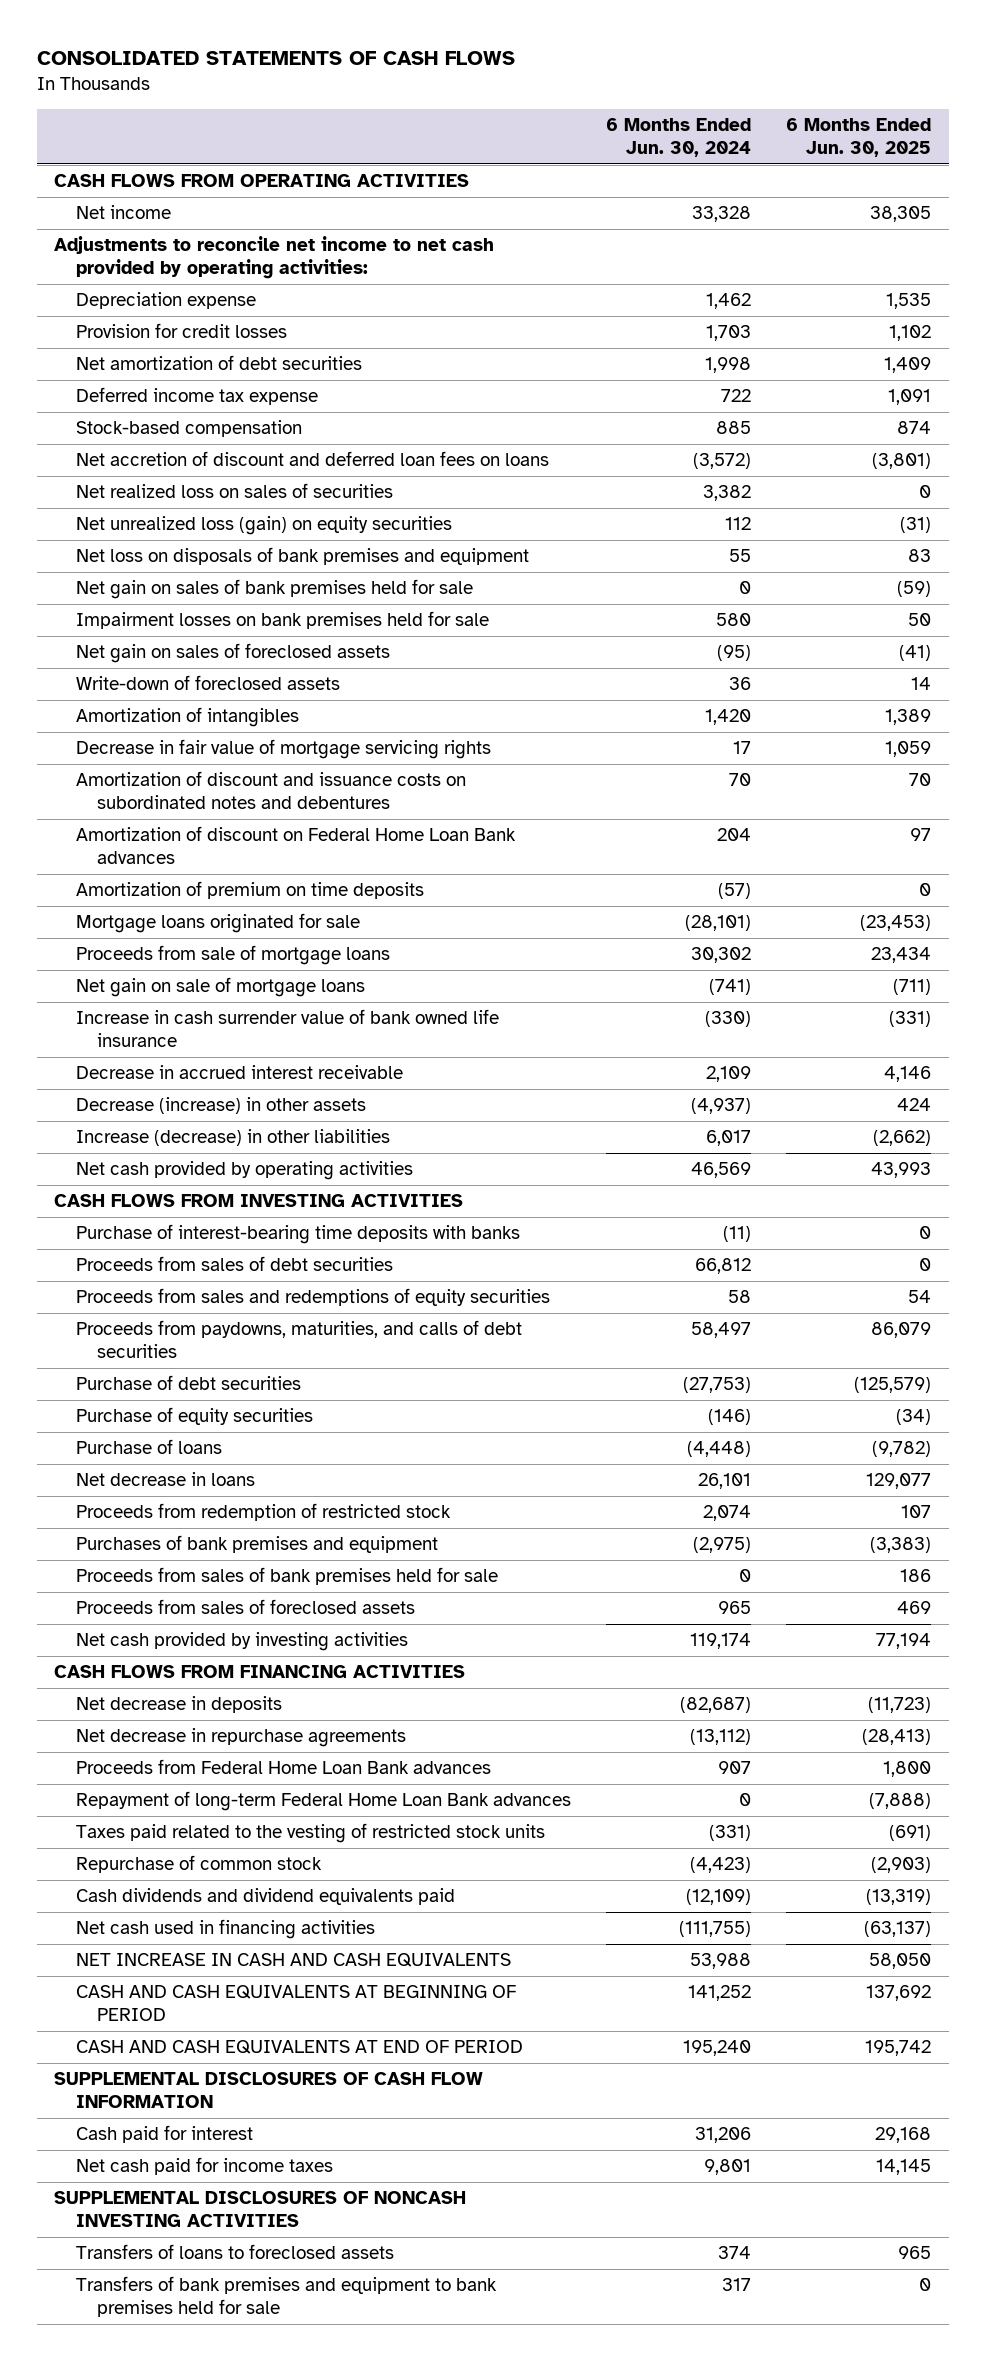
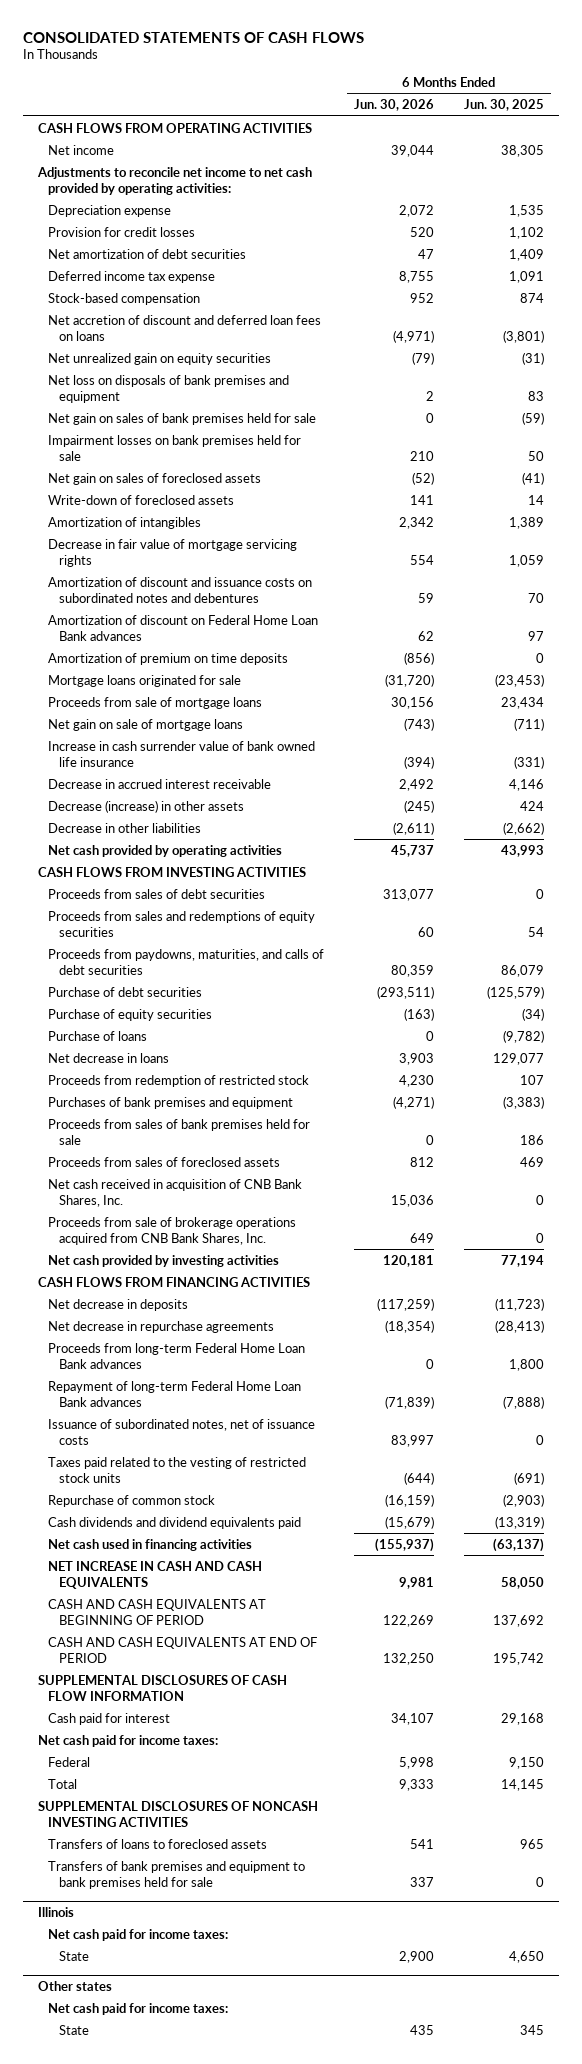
- | 6 Months Ended Jun. 30, 2024 | 6 Months Ended Jun. 30, 2025
+ | 6 Months Ended Jun. 30, 2026 | 6 Months Ended Jun. 30, 2025
- Net realized loss on sales of securities | 3,382 | 0
- Net unrealized loss (gain) on equity securities | 112 | (31)
+ Net unrealized gain on equity securities | (79) | (31)
- Increase (decrease) in other liabilities | 6,017 | (2,662)
+ Decrease in other liabilities | (2,611) | (2,662)
- Purchase of interest-bearing time deposits with banks | (11) | 0
+ Net cash received in acquisition of CNB Bank Shares, Inc. | 15,036 | 0
+ Proceeds from sale of brokerage operations acquired from CNB Bank Shares, Inc. | 649 | 0
- Proceeds from Federal Home Loan Bank advances | 907 | 1,800
+ Proceeds from long-term Federal Home Loan Bank advances | 0 | 1,800
+ Issuance of subordinated notes, net of issuance costs | 83,997 | 0
- Net cash paid for income taxes | 9,801 | 14,145
+ Net cash paid for income taxes:
+ Federal | 5,998 | 9,150
+ Total | 9,333 | 14,145
+ Illinois
+ Net cash paid for income taxes:
+ State | 2,900 | 4,650
+ Other states
+ Net cash paid for income taxes:
+ State | 435 | 345

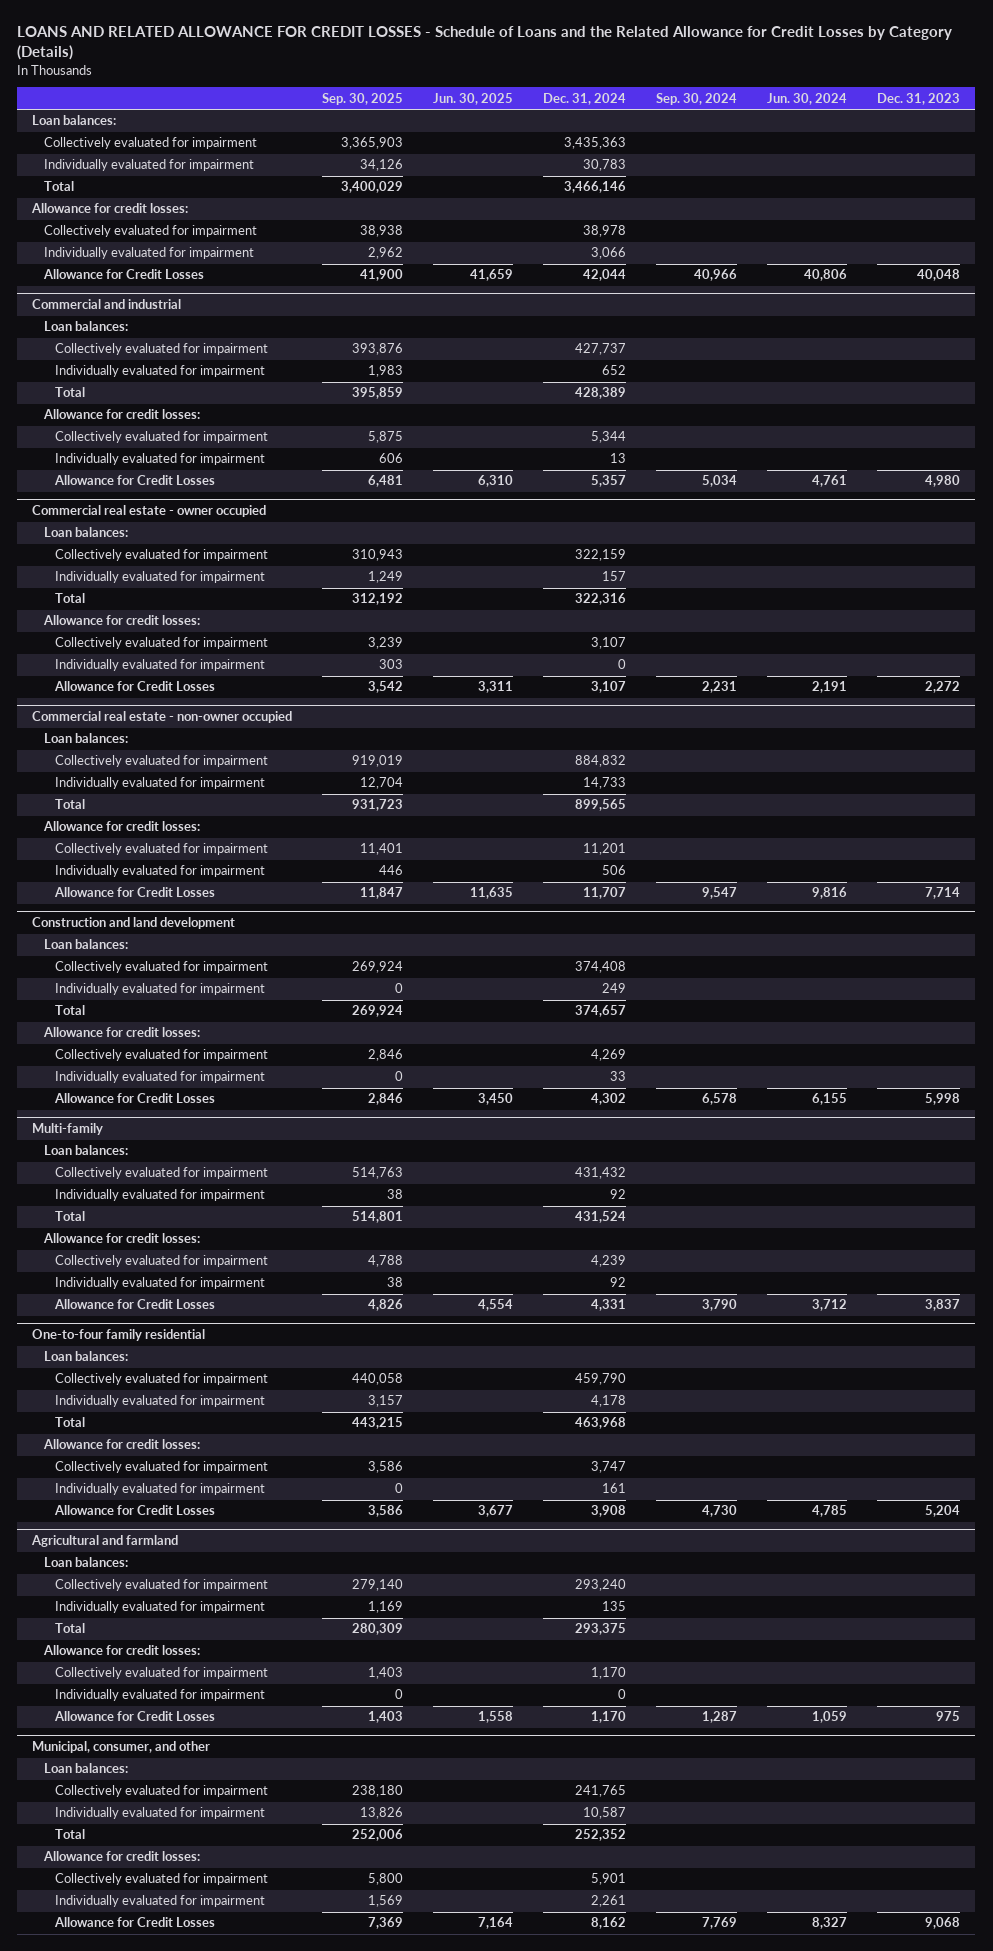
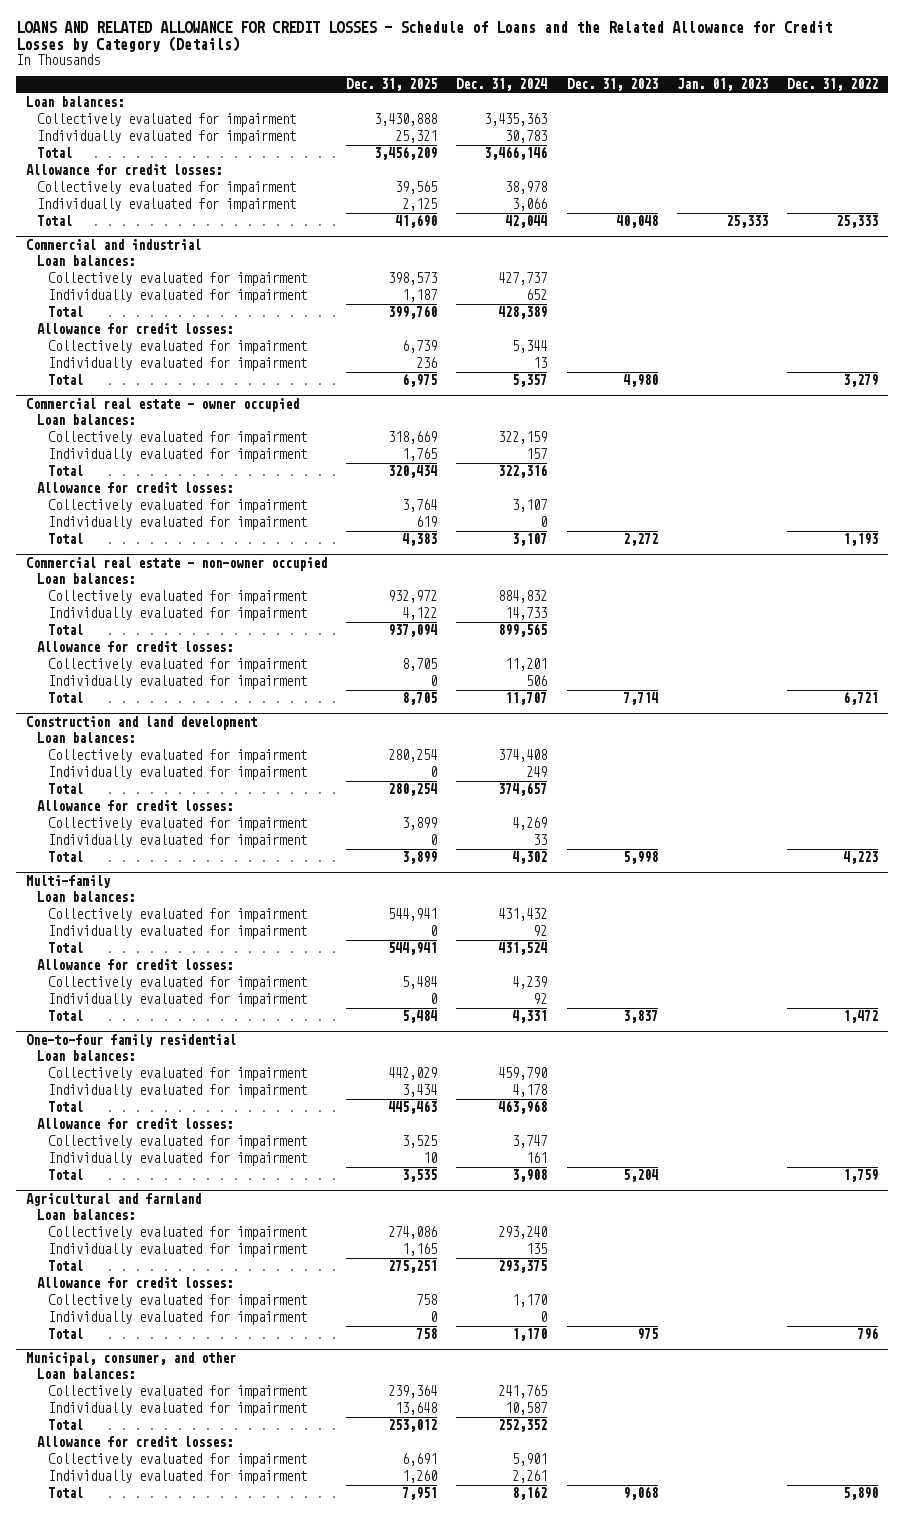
- | Sep. 30, 2025 | Jun. 30, 2025 | Dec. 31, 2024 | Sep. 30, 2024 | Jun. 30, 2024 | Dec. 31, 2023
+ | Dec. 31, 2025 | Dec. 31, 2024 | Dec. 31, 2023 | Jan. 01, 2023 | Dec. 31, 2022
- Allowance for Credit Losses | 41,900 | 41,659 | 42,044 | 40,966 | 40,806 | 40,048
+ Total | 41,690 | 42,044 | 40,048 | 25,333 | 25,333
@ Commercial and industrial
- Allowance for Credit Losses | 6,481 | 6,310 | 5,357 | 5,034 | 4,761 | 4,980
+ Total | 6,975 | 5,357 | 4,980 | | 3,279
@ Commercial real estate - owner occupied
- Allowance for Credit Losses | 3,542 | 3,311 | 3,107 | 2,231 | 2,191 | 2,272
+ Total | 4,383 | 3,107 | 2,272 | | 1,193
@ Commercial real estate - non-owner occupied
- Allowance for Credit Losses | 11,847 | 11,635 | 11,707 | 9,547 | 9,816 | 7,714
+ Total | 8,705 | 11,707 | 7,714 | | 6,721
@ Construction and land development
- Allowance for Credit Losses | 2,846 | 3,450 | 4,302 | 6,578 | 6,155 | 5,998
+ Total | 3,899 | 4,302 | 5,998 | | 4,223
@ Multi-family
- Allowance for Credit Losses | 4,826 | 4,554 | 4,331 | 3,790 | 3,712 | 3,837
+ Total | 5,484 | 4,331 | 3,837 | | 1,472
@ One-to-four family residential
- Allowance for Credit Losses | 3,586 | 3,677 | 3,908 | 4,730 | 4,785 | 5,204
+ Total | 3,535 | 3,908 | 5,204 | | 1,759
@ Agricultural and farmland
- Allowance for Credit Losses | 1,403 | 1,558 | 1,170 | 1,287 | 1,059 | 975
+ Total | 758 | 1,170 | 975 | | 796
@ Municipal, consumer, and other
- Allowance for Credit Losses | 7,369 | 7,164 | 8,162 | 7,769 | 8,327 | 9,068
+ Total | 7,951 | 8,162 | 9,068 | | 5,890

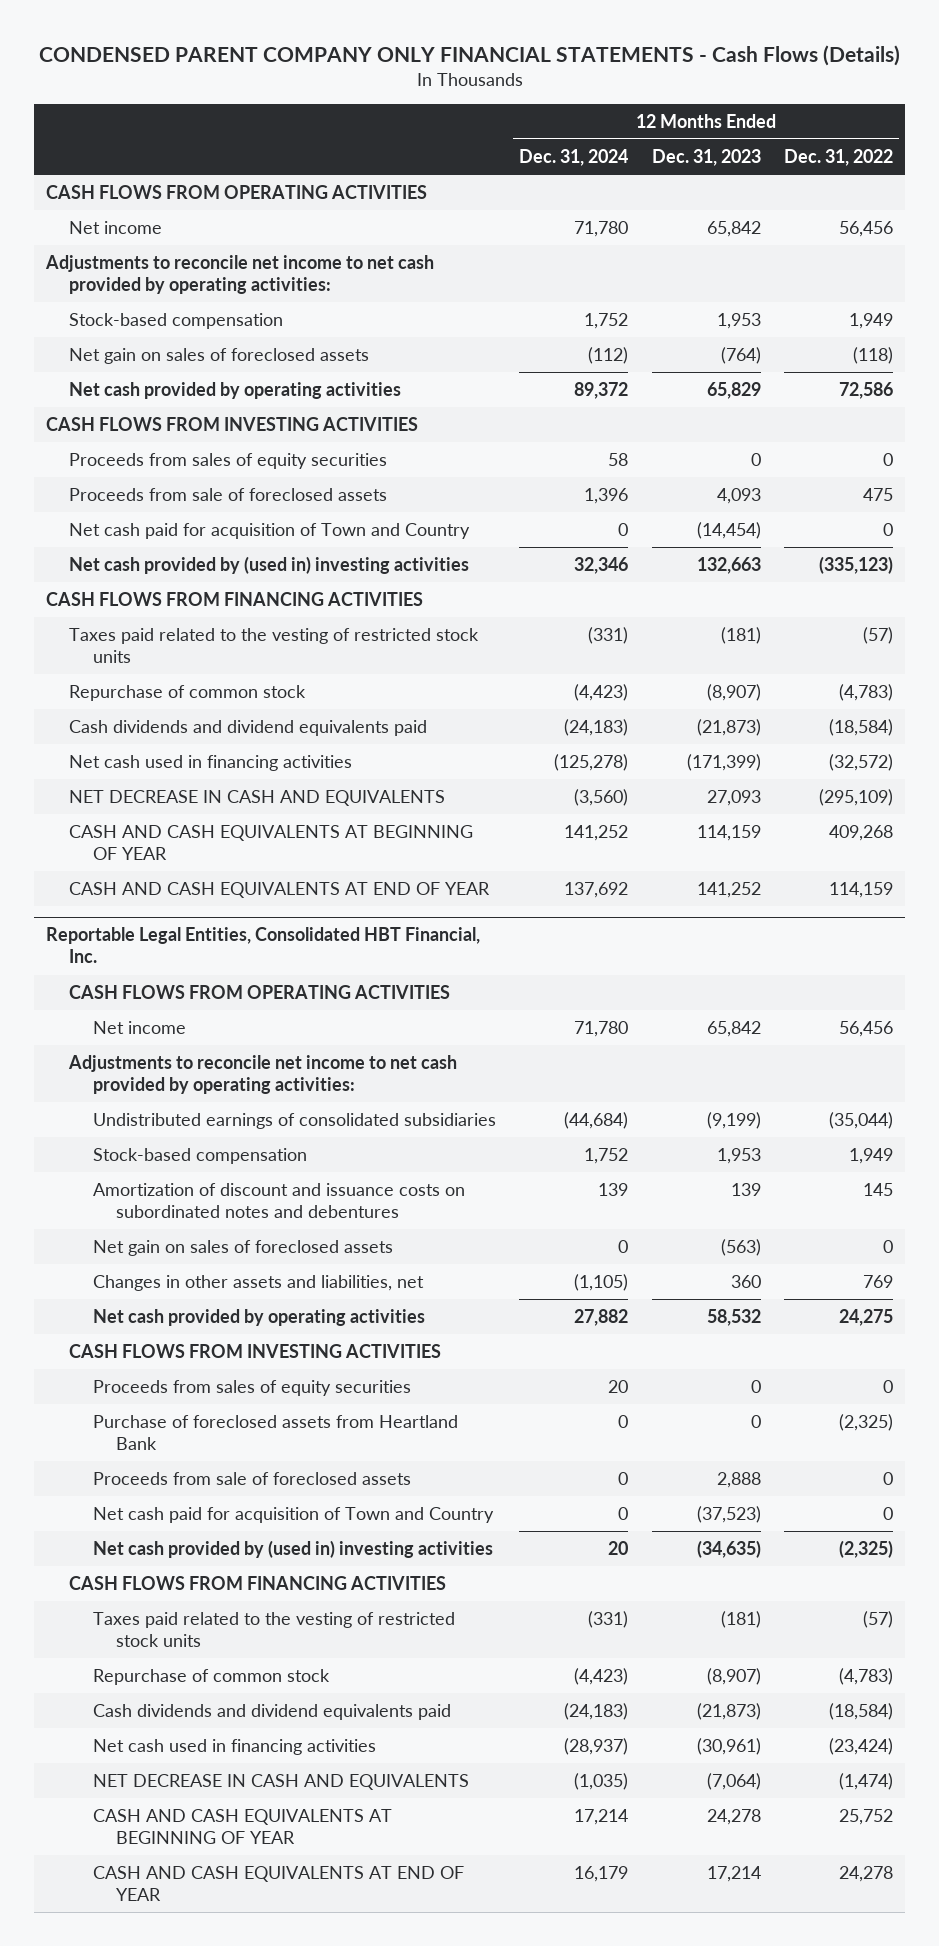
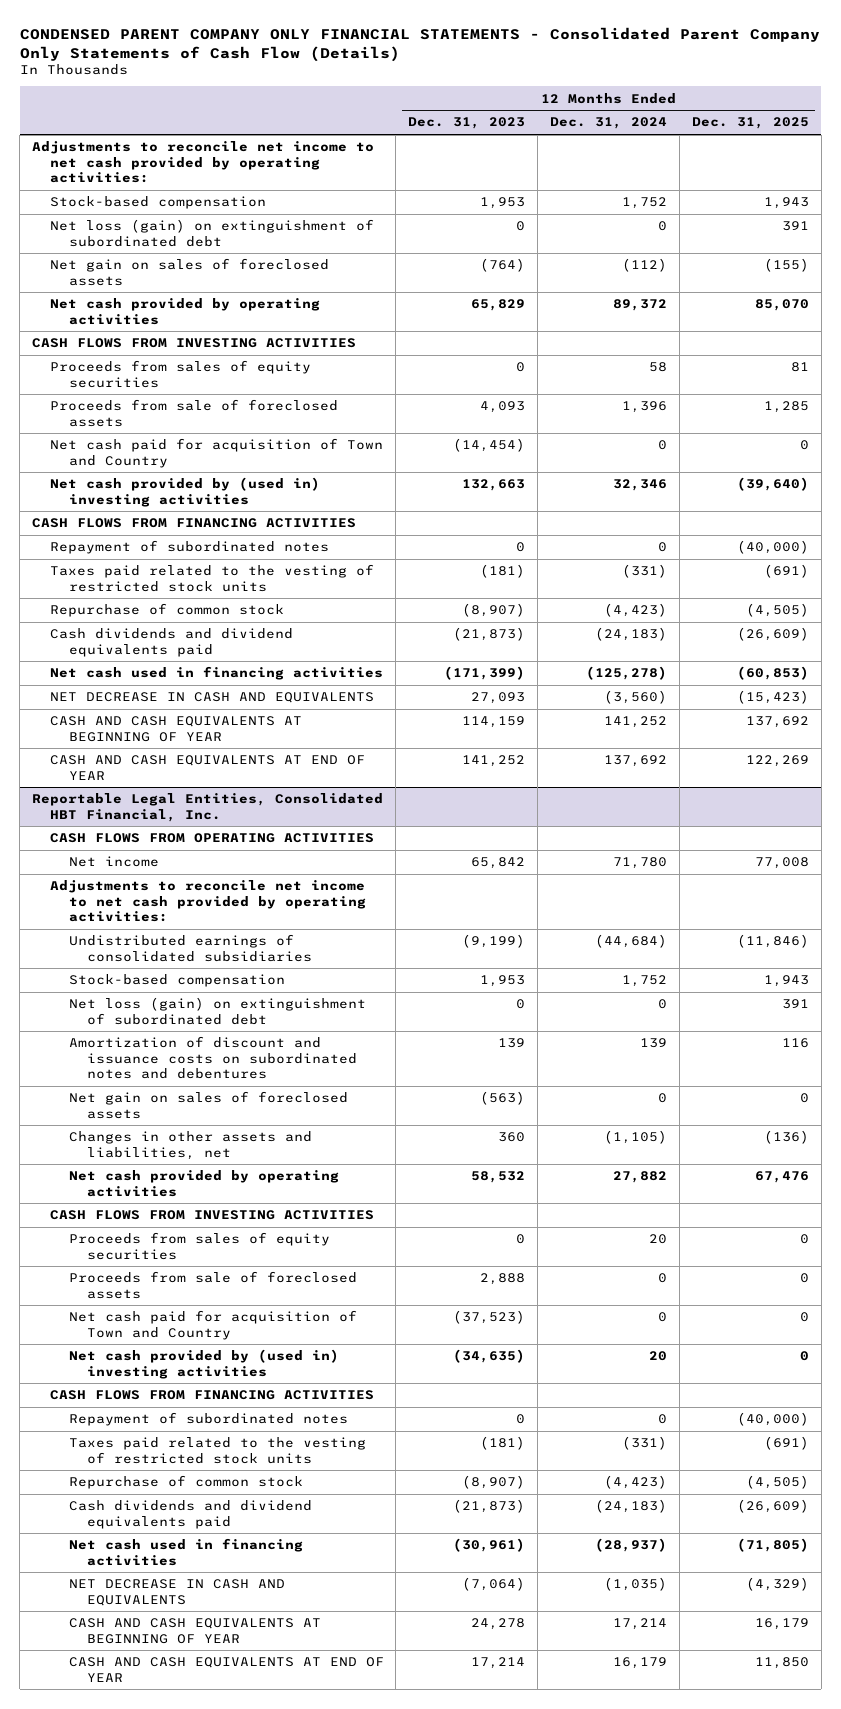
- CONDENSED PARENT COMPANY ONLY FINANCIAL STATEMENTS - Cash Flows (Details)
+ CONDENSED PARENT COMPANY ONLY FINANCIAL STATEMENTS - Consolidated Parent Company Only Statements of Cash Flow (Details)
- | 12 Months Ended Dec. 31, 2024 | 12 Months Ended Dec. 31, 2023 | 12 Months Ended Dec. 31, 2022
+ | 12 Months Ended Dec. 31, 2023 | 12 Months Ended Dec. 31, 2024 | 12 Months Ended Dec. 31, 2025
- CASH FLOWS FROM OPERATING ACTIVITIES
- Net income | 71,780 | 65,842 | 56,456
+ Net loss (gain) on extinguishment of subordinated debt | 0 | 0 | 391
+ Repayment of subordinated notes | 0 | 0 | (40,000)
@ Reportable Legal Entities, Consolidated HBT Financial, Inc.
+ Net loss (gain) on extinguishment of subordinated debt | 0 | 0 | 391
- Purchase of foreclosed assets from Heartland Bank | 0 | 0 | (2,325)
+ Repayment of subordinated notes | 0 | 0 | (40,000)

